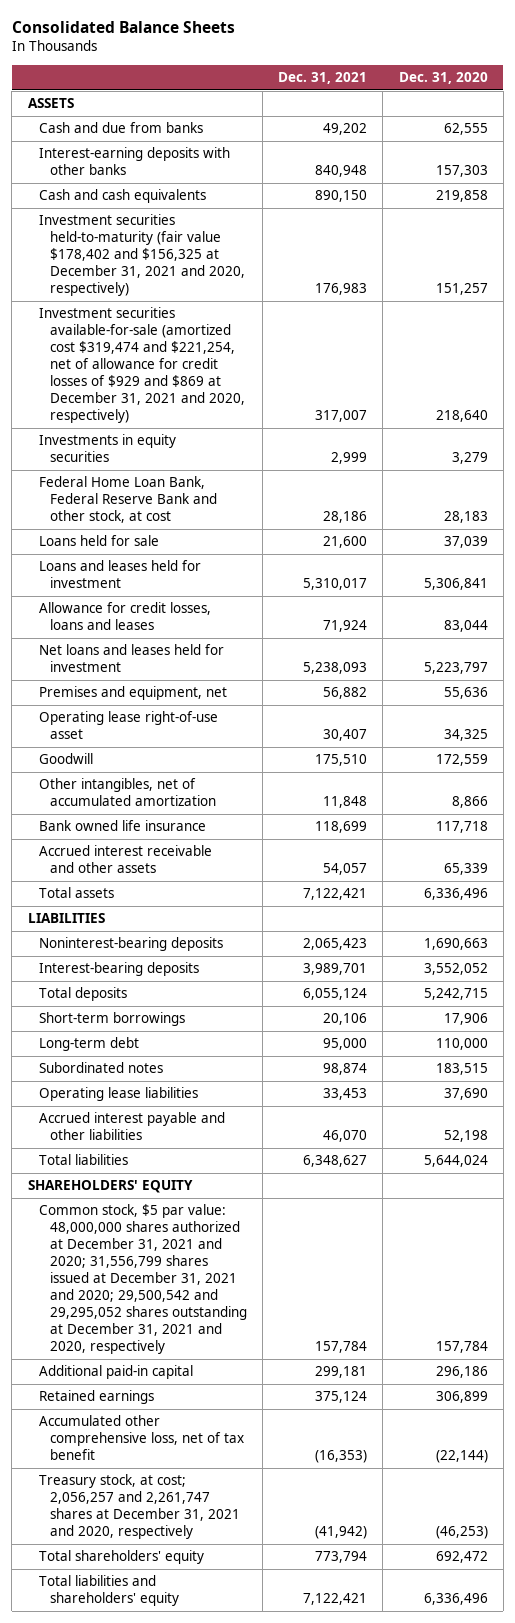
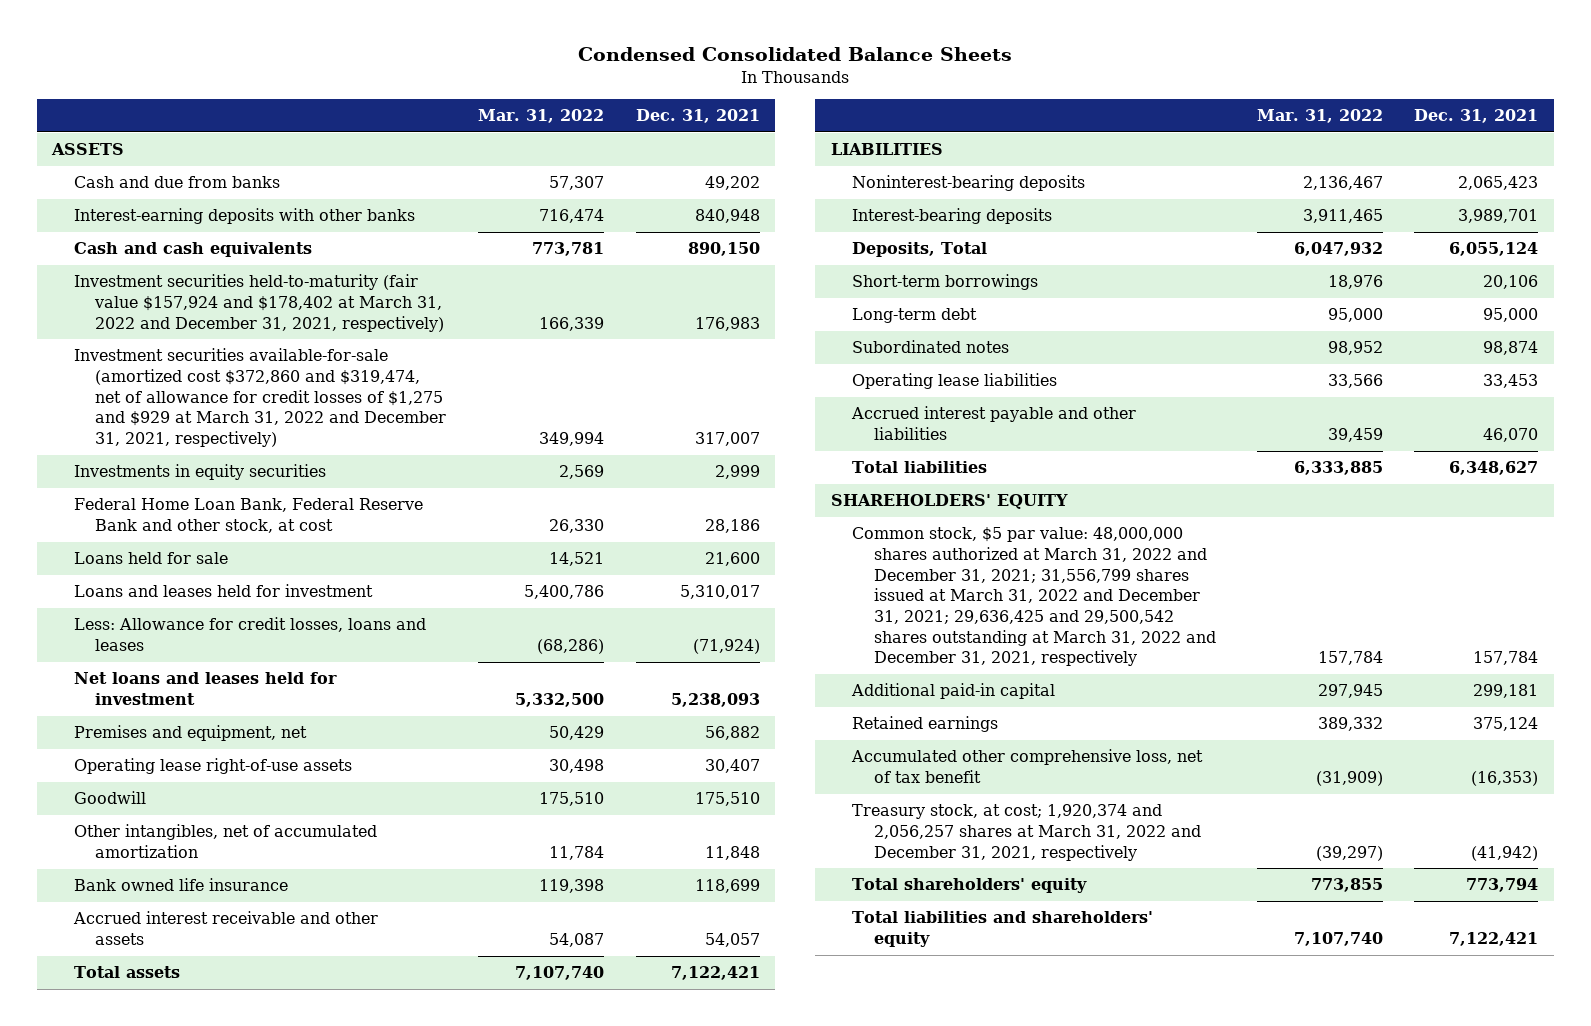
- Consolidated Balance Sheets
+ Condensed Consolidated Balance Sheets
- | Dec. 31, 2021 | Dec. 31, 2020
+ | Mar. 31, 2022 | Dec. 31, 2021
- Investment securities held-to-maturity (fair value $178,402 and $156,325 at December 31, 2021 and 2020, respectively) | 176,983 | 151,257
- Investment securities available-for-sale (amortized cost $319,474 and $221,254, net of allowance for credit losses of $929 and $869 at December 31, 2021 and 2020, respectively) | 317,007 | 218,640
+ Investment securities held-to-maturity (fair value $157,924 and $178,402 at March 31, 2022 and December 31, 2021, respectively) | 166,339 | 176,983
+ Investment securities available-for-sale (amortized cost $372,860 and $319,474, net of allowance for credit losses of $1,275 and $929 at March 31, 2022 and December 31, 2021, respectively) | 349,994 | 317,007
- Allowance for credit losses, loans and leases | 71,924 | 83,044
+ Less: Allowance for credit losses, loans and leases | (68,286) | (71,924)
- Operating lease right-of-use asset | 30,407 | 34,325
+ Operating lease right-of-use assets | 30,498 | 30,407
- Total deposits | 6,055,124 | 5,242,715
+ Deposits, Total | 6,047,932 | 6,055,124
- Common stock, $5 par value: 48,000,000 shares authorized at December 31, 2021 and 2020; 31,556,799 shares issued at December 31, 2021 and 2020; 29,500,542 and 29,295,052 shares outstanding at December 31, 2021 and 2020, respectively | 157,784 | 157,784
+ Common stock, $5 par value: 48,000,000 shares authorized at March 31, 2022 and December 31, 2021; 31,556,799 shares issued at March 31, 2022 and December 31, 2021; 29,636,425 and 29,500,542 shares outstanding at March 31, 2022 and December 31, 2021, respectively | 157,784 | 157,784
- Treasury stock, at cost; 2,056,257 and 2,261,747 shares at December 31, 2021 and 2020, respectively | (41,942) | (46,253)
+ Treasury stock, at cost; 1,920,374 and 2,056,257 shares at March 31, 2022 and December 31, 2021, respectively | (39,297) | (41,942)

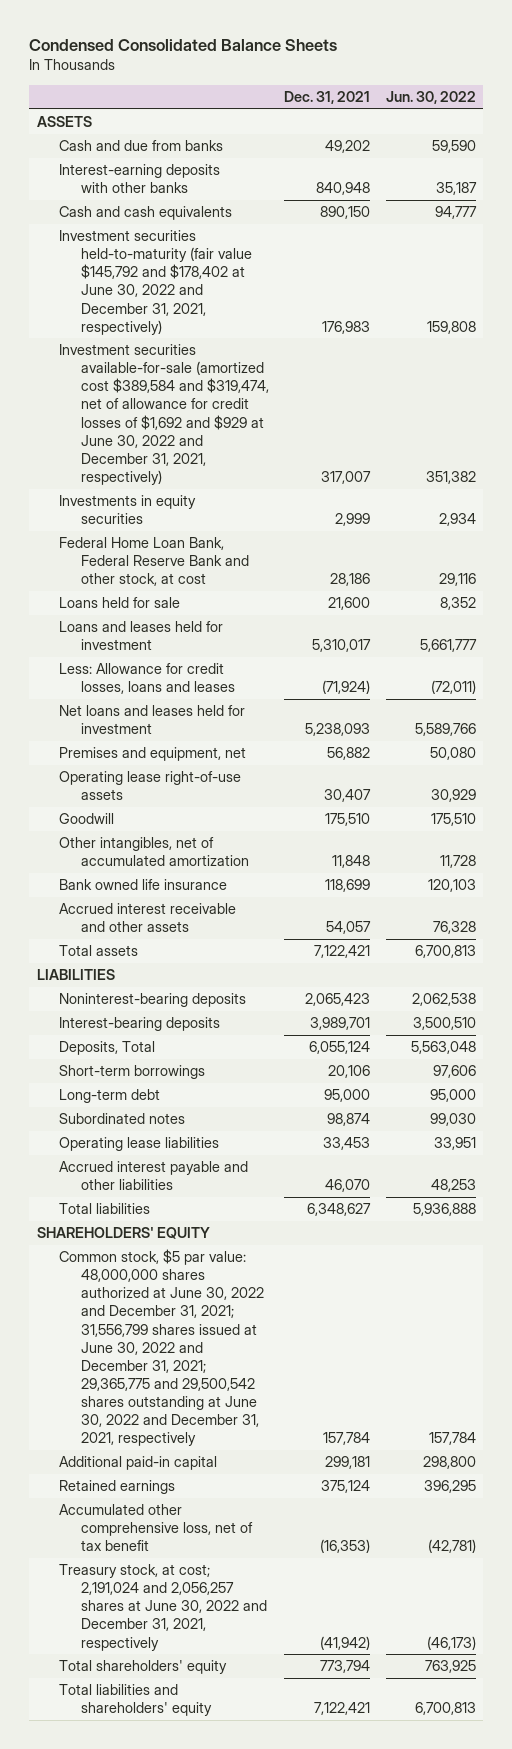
- | Mar. 31, 2022 | Dec. 31, 2021
+ | Dec. 31, 2021 | Jun. 30, 2022
- Investment securities held-to-maturity (fair value $157,924 and $178,402 at March 31, 2022 and December 31, 2021, respectively) | 166,339 | 176,983
- Investment securities available-for-sale (amortized cost $372,860 and $319,474, net of allowance for credit losses of $1,275 and $929 at March 31, 2022 and December 31, 2021, respectively) | 349,994 | 317,007
+ Investment securities held-to-maturity (fair value $145,792 and $178,402 at June 30, 2022 and December 31, 2021, respectively) | 176,983 | 159,808
+ Investment securities available-for-sale (amortized cost $389,584 and $319,474, net of allowance for credit losses of $1,692 and $929 at June 30, 2022 and December 31, 2021, respectively) | 317,007 | 351,382
- Common stock, $5 par value: 48,000,000 shares authorized at March 31, 2022 and December 31, 2021; 31,556,799 shares issued at March 31, 2022 and December 31, 2021; 29,636,425 and 29,500,542 shares outstanding at March 31, 2022 and December 31, 2021, respectively | 157,784 | 157,784
+ Common stock, $5 par value: 48,000,000 shares authorized at June 30, 2022 and December 31, 2021; 31,556,799 shares issued at June 30, 2022 and December 31, 2021; 29,365,775 and 29,500,542 shares outstanding at June 30, 2022 and December 31, 2021, respectively | 157,784 | 157,784
- Treasury stock, at cost; 1,920,374 and 2,056,257 shares at March 31, 2022 and December 31, 2021, respectively | (39,297) | (41,942)
+ Treasury stock, at cost; 2,191,024 and 2,056,257 shares at June 30, 2022 and December 31, 2021, respectively | (41,942) | (46,173)

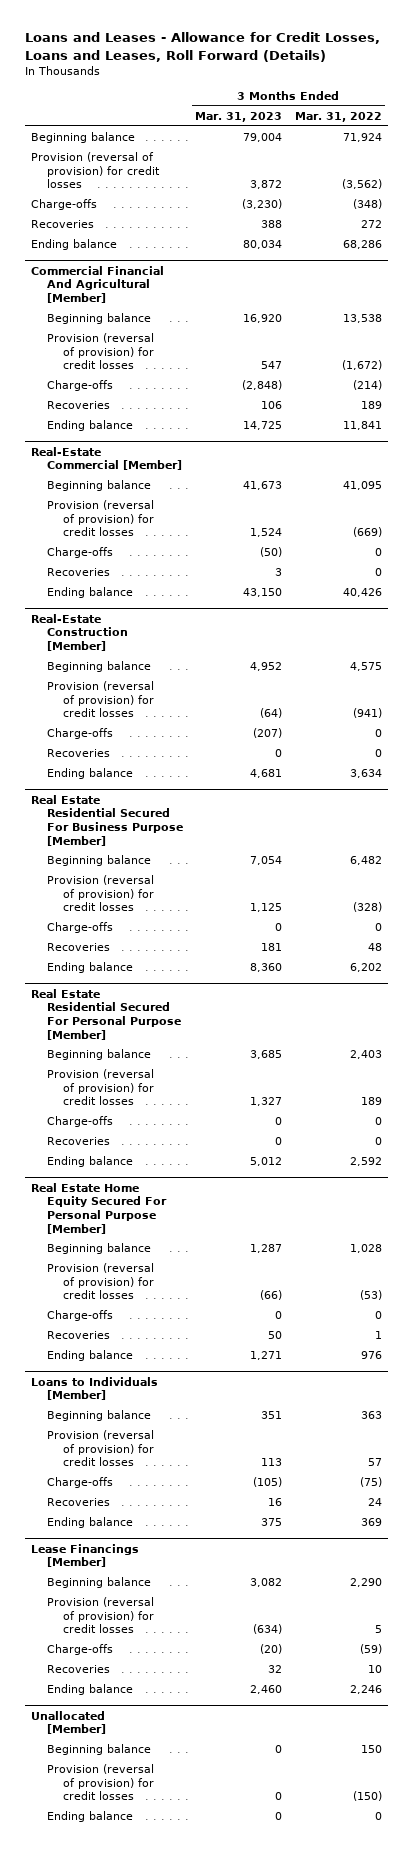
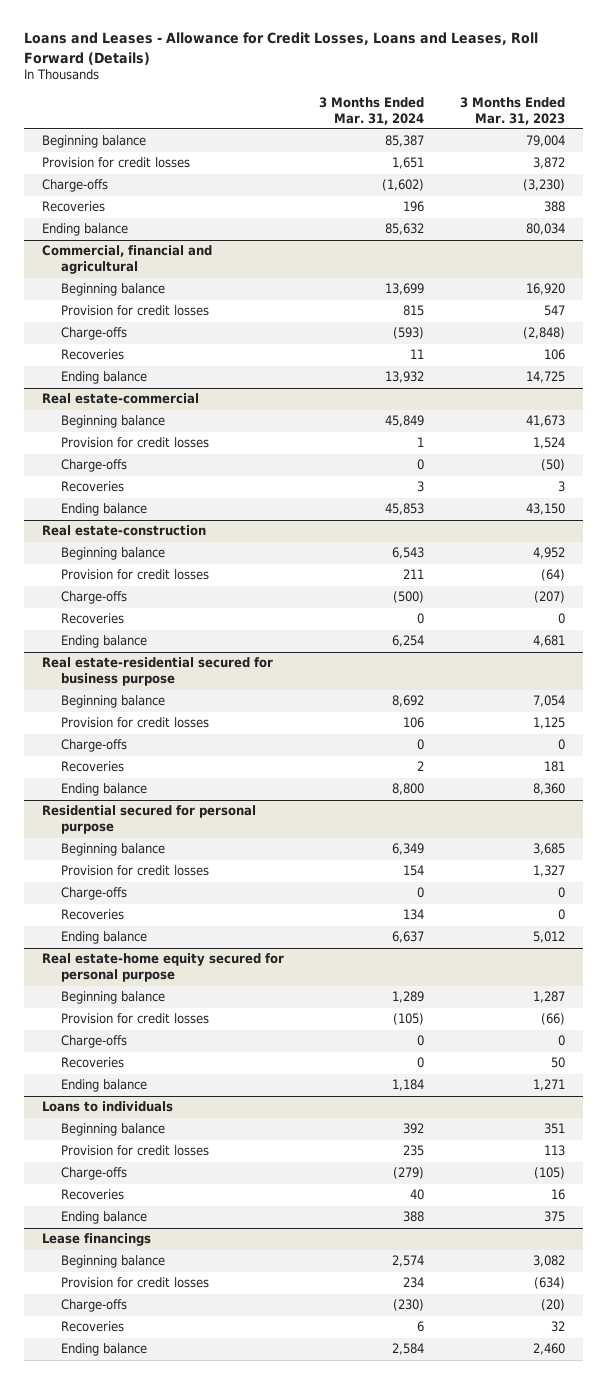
- | 3 Months Ended Mar. 31, 2023 | 3 Months Ended Mar. 31, 2022
+ | 3 Months Ended Mar. 31, 2024 | 3 Months Ended Mar. 31, 2023
- Provision (reversal of provision) for credit losses | 3,872 | (3,562)
+ Provision for credit losses | 1,651 | 3,872
- Commercial Financial And Agricultural [Member]
+ Commercial, financial and agricultural
- Provision (reversal of provision) for credit losses | 547 | (1,672)
+ Provision for credit losses | 815 | 547
- Real-Estate Commercial [Member]
+ Real estate-commercial
- Provision (reversal of provision) for credit losses | 1,524 | (669)
+ Provision for credit losses | 1 | 1,524
- Real-Estate Construction [Member]
+ Real estate-construction
- Provision (reversal of provision) for credit losses | (64) | (941)
+ Provision for credit losses | 211 | (64)
- Real Estate Residential Secured For Business Purpose [Member]
+ Real estate-residential secured for business purpose
- Provision (reversal of provision) for credit losses | 1,125 | (328)
+ Provision for credit losses | 106 | 1,125
- Real Estate Residential Secured For Personal Purpose [Member]
+ Residential secured for personal purpose
- Provision (reversal of provision) for credit losses | 1,327 | 189
+ Provision for credit losses | 154 | 1,327
- Real Estate Home Equity Secured For Personal Purpose [Member]
+ Real estate-home equity secured for personal purpose
- Provision (reversal of provision) for credit losses | (66) | (53)
+ Provision for credit losses | (105) | (66)
- Loans to Individuals [Member]
+ Loans to individuals
- Provision (reversal of provision) for credit losses | 113 | 57
+ Provision for credit losses | 235 | 113
- Lease Financings [Member]
+ Lease financings
- Provision (reversal of provision) for credit losses | (634) | 5
+ Provision for credit losses | 234 | (634)
- Unallocated [Member]
- Beginning balance | 0 | 150
- Provision (reversal of provision) for credit losses | 0 | (150)
- Ending balance | 0 | 0

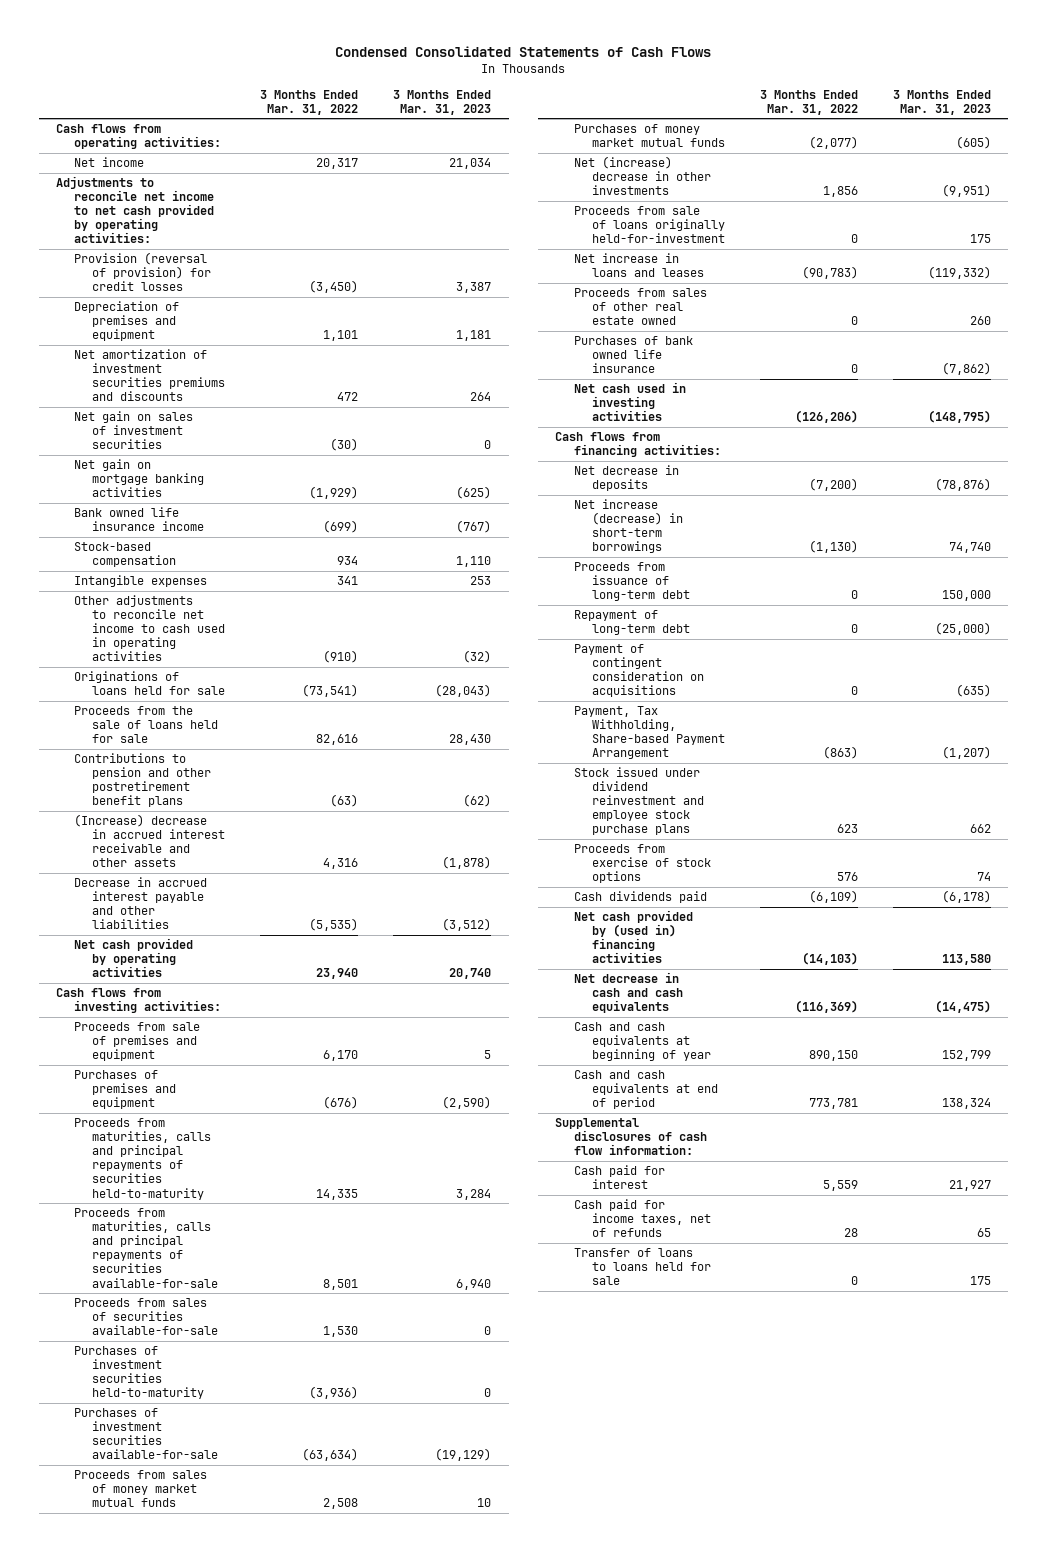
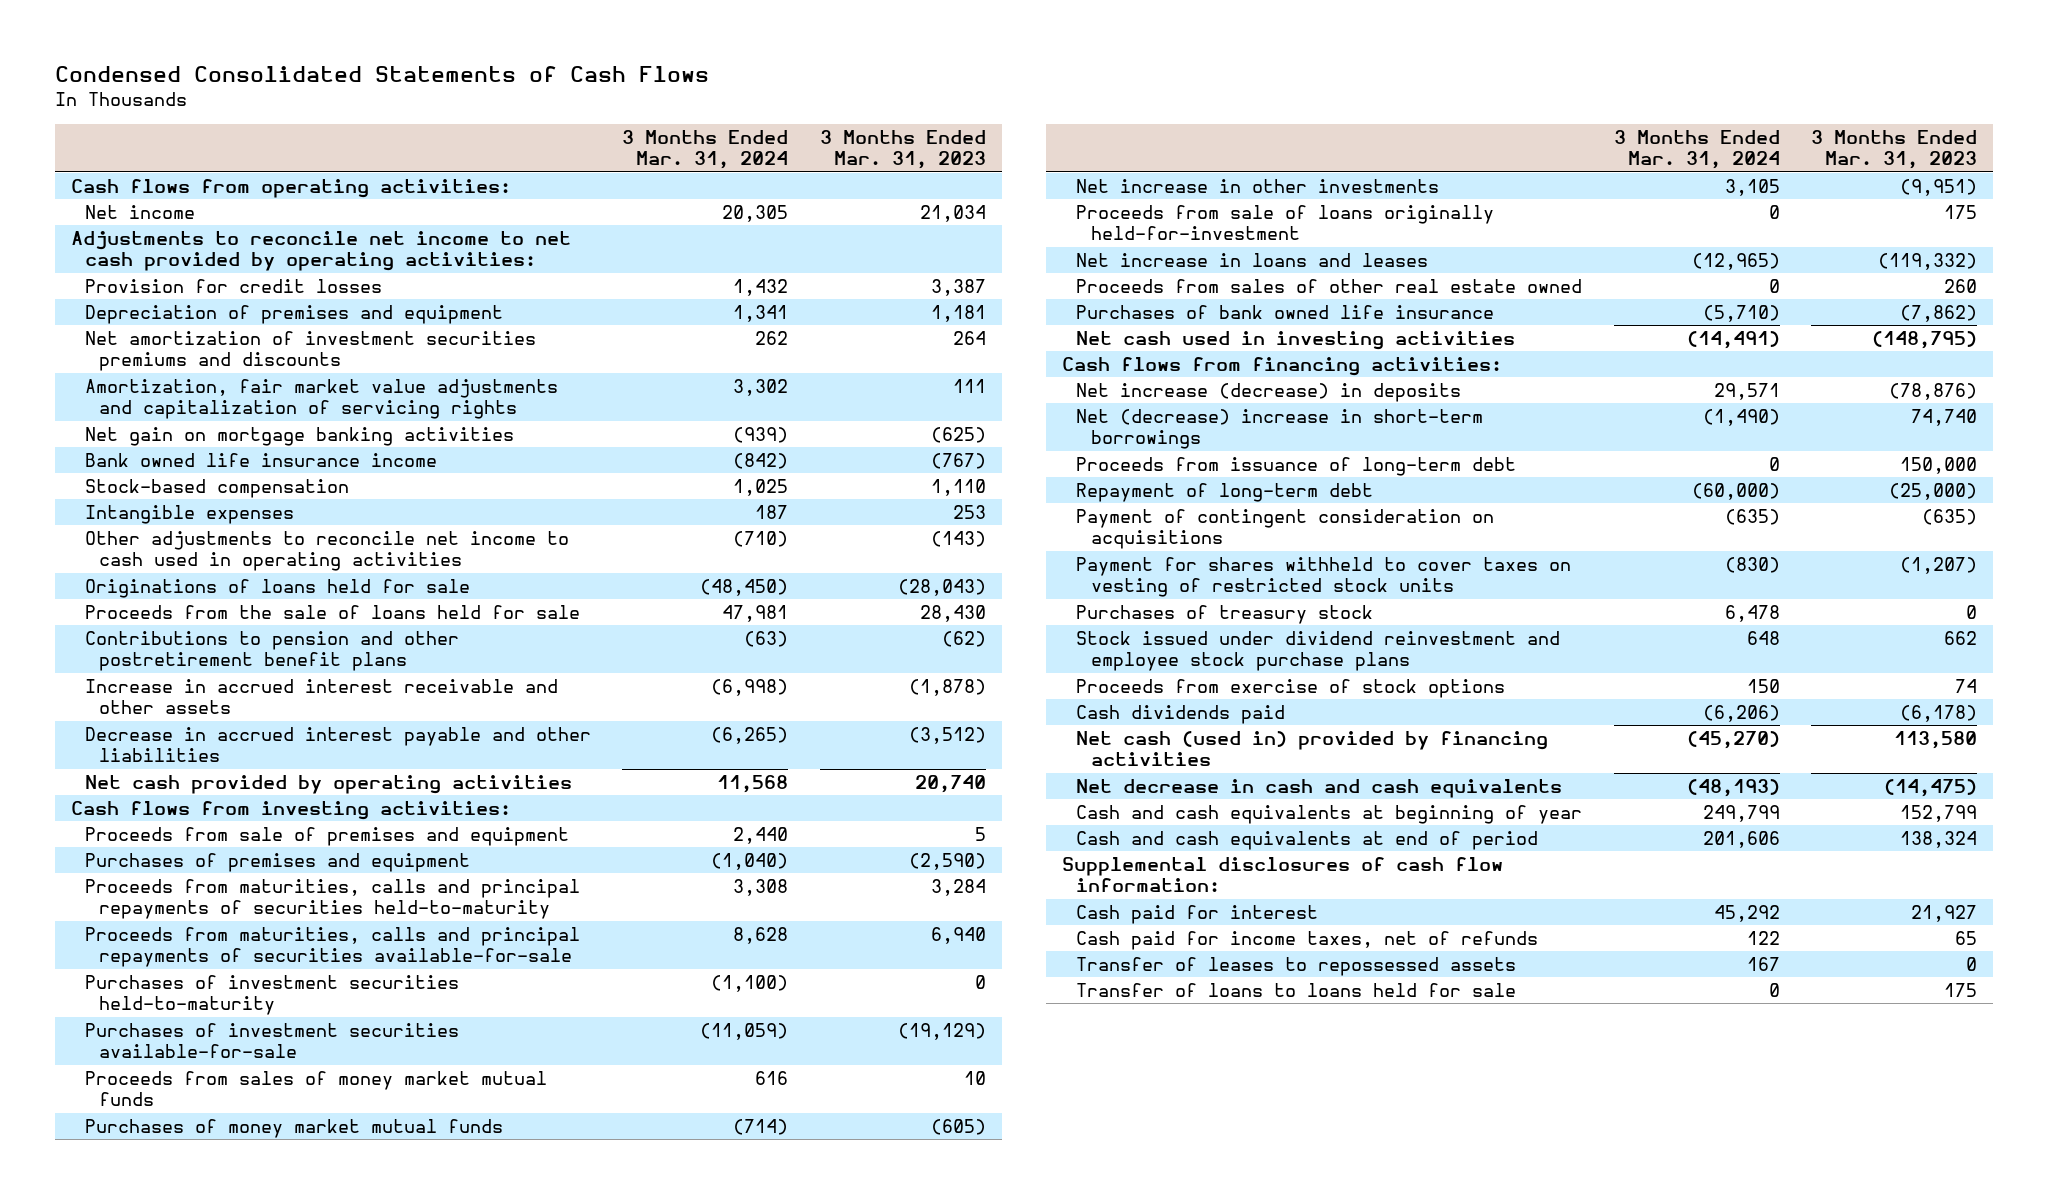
- | 3 Months Ended Mar. 31, 2022 | 3 Months Ended Mar. 31, 2023
+ | 3 Months Ended Mar. 31, 2024 | 3 Months Ended Mar. 31, 2023
- Provision (reversal of provision) for credit losses | (3,450) | 3,387
+ Provision for credit losses | 1,432 | 3,387
- Net gain on sales of investment securities | (30) | 0
+ Amortization, fair market value adjustments and capitalization of servicing rights | 3,302 | 111
- Other adjustments to reconcile net income to cash used in operating activities | (910) | (32)
+ Other adjustments to reconcile net income to cash used in operating activities | (710) | (143)
- (Increase) decrease in accrued interest receivable and other assets | 4,316 | (1,878)
+ Increase in accrued interest receivable and other assets | (6,998) | (1,878)
- Proceeds from sales of securities available-for-sale | 1,530 | 0
- Net (increase) decrease in other investments | 1,856 | (9,951)
+ Net increase in other investments | 3,105 | (9,951)
- Net decrease in deposits | (7,200) | (78,876)
- Net increase (decrease) in short-term borrowings | (1,130) | 74,740
+ Net increase (decrease) in deposits | 29,571 | (78,876)
+ Net (decrease) increase in short-term borrowings | (1,490) | 74,740
- Payment, Tax Withholding, Share-based Payment Arrangement | (863) | (1,207)
+ Payment for shares withheld to cover taxes on vesting of restricted stock units | (830) | (1,207)
+ Purchases of treasury stock | 6,478 | 0
- Net cash provided by (used in) financing activities | (14,103) | 113,580
+ Net cash (used in) provided by financing activities | (45,270) | 113,580
+ Transfer of leases to repossessed assets | 167 | 0

